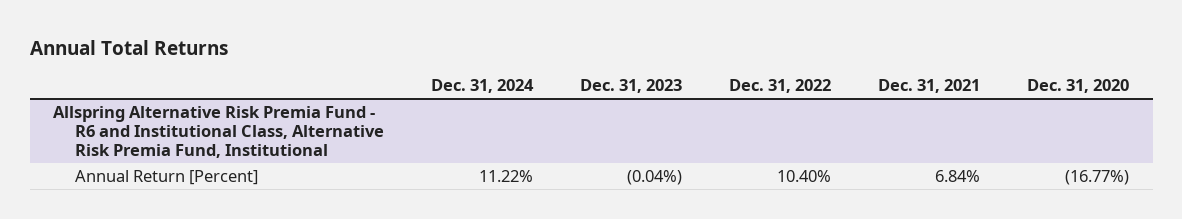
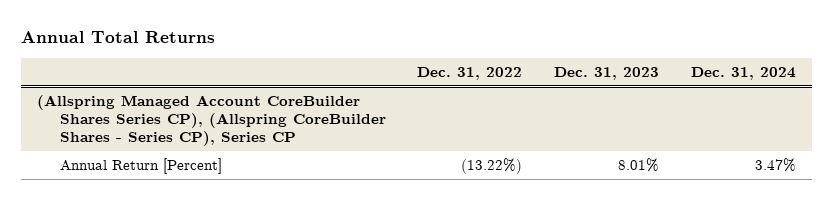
- | Dec. 31, 2024 | Dec. 31, 2023 | Dec. 31, 2022 | Dec. 31, 2021 | Dec. 31, 2020
+ | Dec. 31, 2022 | Dec. 31, 2023 | Dec. 31, 2024
- Allspring Alternative Risk Premia Fund - R6 and Institutional Class, Alternative Risk Premia Fund, Institutional
- Annual Return [Percent] | 11.22% | (0.04%) | 10.40% | 6.84% | (16.77%)
+ (Allspring Managed Account CoreBuilder Shares Series CP), (Allspring CoreBuilder Shares - Series CP), Series CP
+ Annual Return [Percent] | (13.22%) | 8.01% | 3.47%

